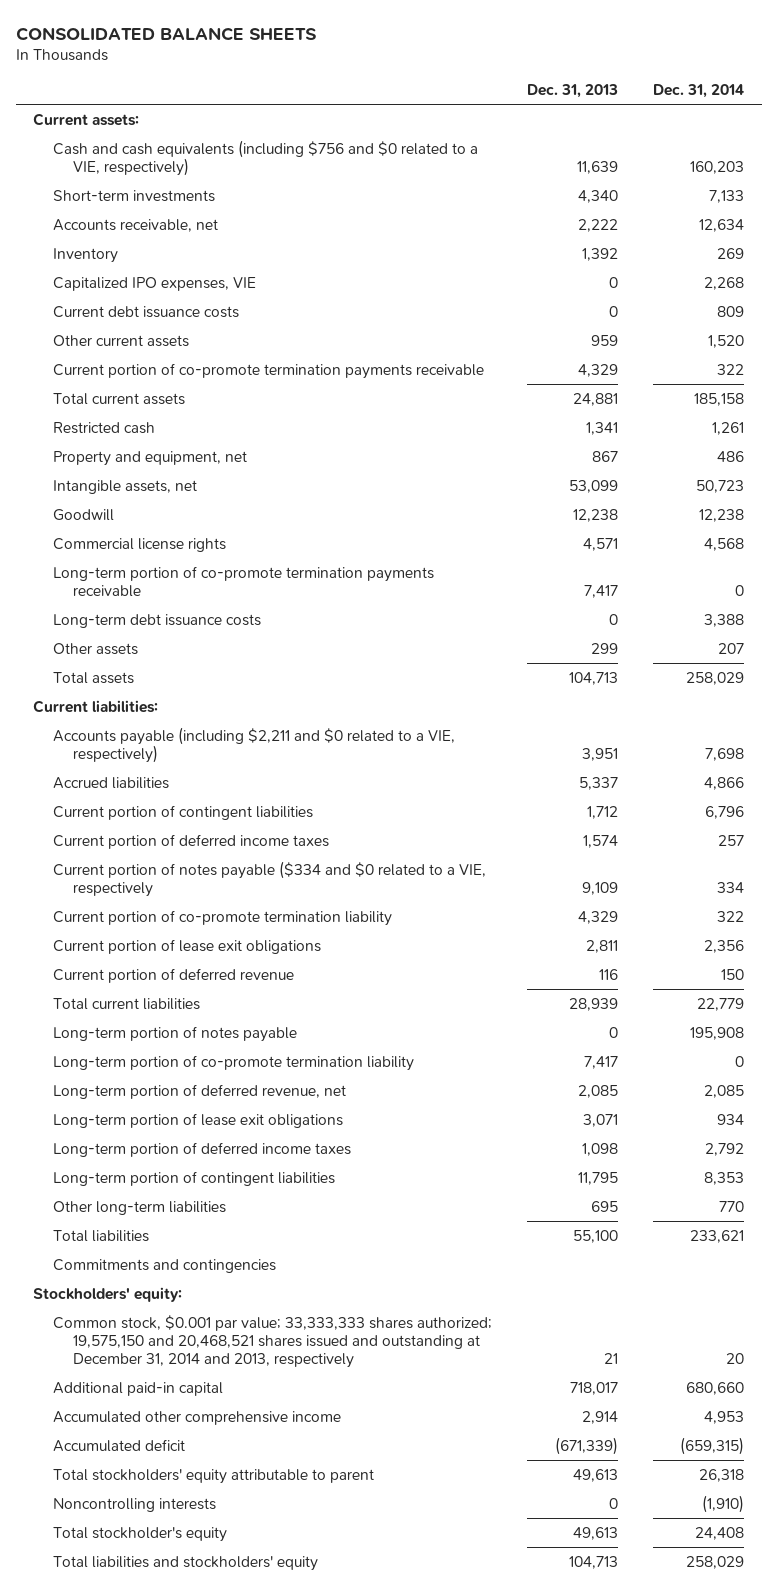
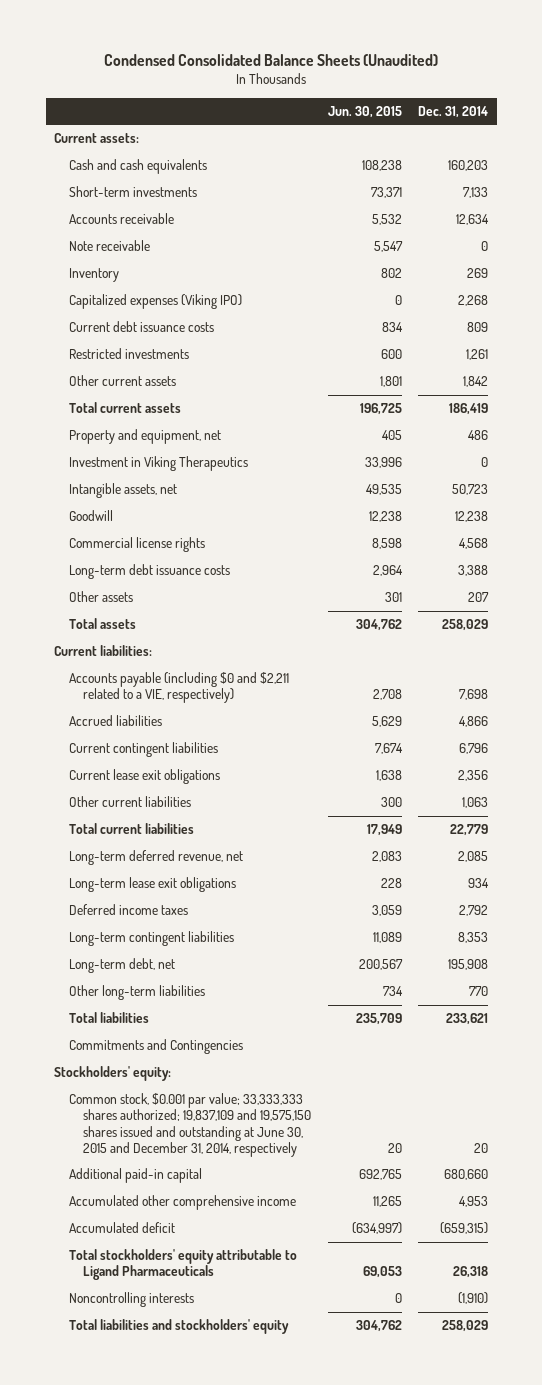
- CONSOLIDATED BALANCE SHEETS
+ Condensed Consolidated Balance Sheets (Unaudited)
- | Dec. 31, 2013 | Dec. 31, 2014
+ | Jun. 30, 2015 | Dec. 31, 2014
- Cash and cash equivalents (including $756 and $0 related to a VIE, respectively) | 11,639 | 160,203
+ Cash and cash equivalents | 108,238 | 160,203
- Accounts receivable, net | 2,222 | 12,634
+ Accounts receivable | 5,532 | 12,634
+ Note receivable | 5,547 | 0
- Capitalized IPO expenses, VIE | 0 | 2,268
+ Capitalized expenses (Viking IPO) | 0 | 2,268
- Other current assets | 959 | 1,520
- Current portion of co-promote termination payments receivable | 4,329 | 322
- Total current assets | 24,881 | 185,158
- Restricted cash | 1,341 | 1,261
+ Restricted investments | 600 | 1,261
+ Other current assets | 1,801 | 1,842
+ Total current assets | 196,725 | 186,419
+ Investment in Viking Therapeutics | 33,996 | 0
- Long-term portion of co-promote termination payments receivable | 7,417 | 0
- Accounts payable (including $2,211 and $0 related to a VIE, respectively) | 3,951 | 7,698
+ Accounts payable (including $0 and $2,211 related to a VIE, respectively) | 2,708 | 7,698
- Current portion of contingent liabilities | 1,712 | 6,796
- Current portion of deferred income taxes | 1,574 | 257
- Current portion of notes payable ($334 and $0 related to a VIE, respectively | 9,109 | 334
- Current portion of co-promote termination liability | 4,329 | 322
- Current portion of lease exit obligations | 2,811 | 2,356
- Current portion of deferred revenue | 116 | 150
+ Current contingent liabilities | 7,674 | 6,796
+ Current lease exit obligations | 1,638 | 2,356
+ Other current liabilities | 300 | 1,063
- Long-term portion of notes payable | 0 | 195,908
- Long-term portion of co-promote termination liability | 7,417 | 0
- Long-term portion of deferred revenue, net | 2,085 | 2,085
- Long-term portion of lease exit obligations | 3,071 | 934
- Long-term portion of deferred income taxes | 1,098 | 2,792
- Long-term portion of contingent liabilities | 11,795 | 8,353
+ Long-term deferred revenue, net | 2,083 | 2,085
+ Long-term lease exit obligations | 228 | 934
+ Deferred income taxes | 3,059 | 2,792
+ Long-term contingent liabilities | 11,089 | 8,353
+ Long-term debt, net | 200,567 | 195,908
- Commitments and contingencies
+ Commitments and Contingencies
- Common stock, $0.001 par value; 33,333,333 shares authorized; 19,575,150 and 20,468,521 shares issued and outstanding at December 31, 2014 and 2013, respectively | 21 | 20
+ Common stock, $0.001 par value; 33,333,333 shares authorized; 19,837,109 and 19,575,150 shares issued and outstanding at June 30, 2015 and December 31, 2014, respectively | 20 | 20
- Total stockholders' equity attributable to parent | 49,613 | 26,318
+ Total stockholders' equity attributable to Ligand Pharmaceuticals | 69,053 | 26,318
- Total stockholder's equity | 49,613 | 24,408

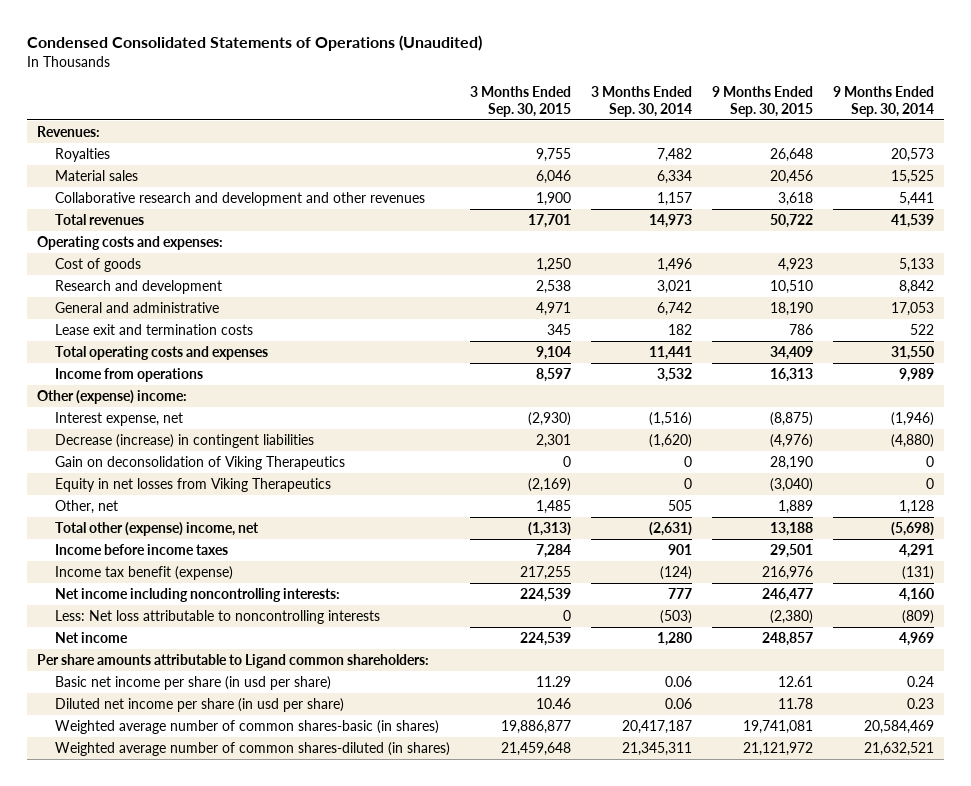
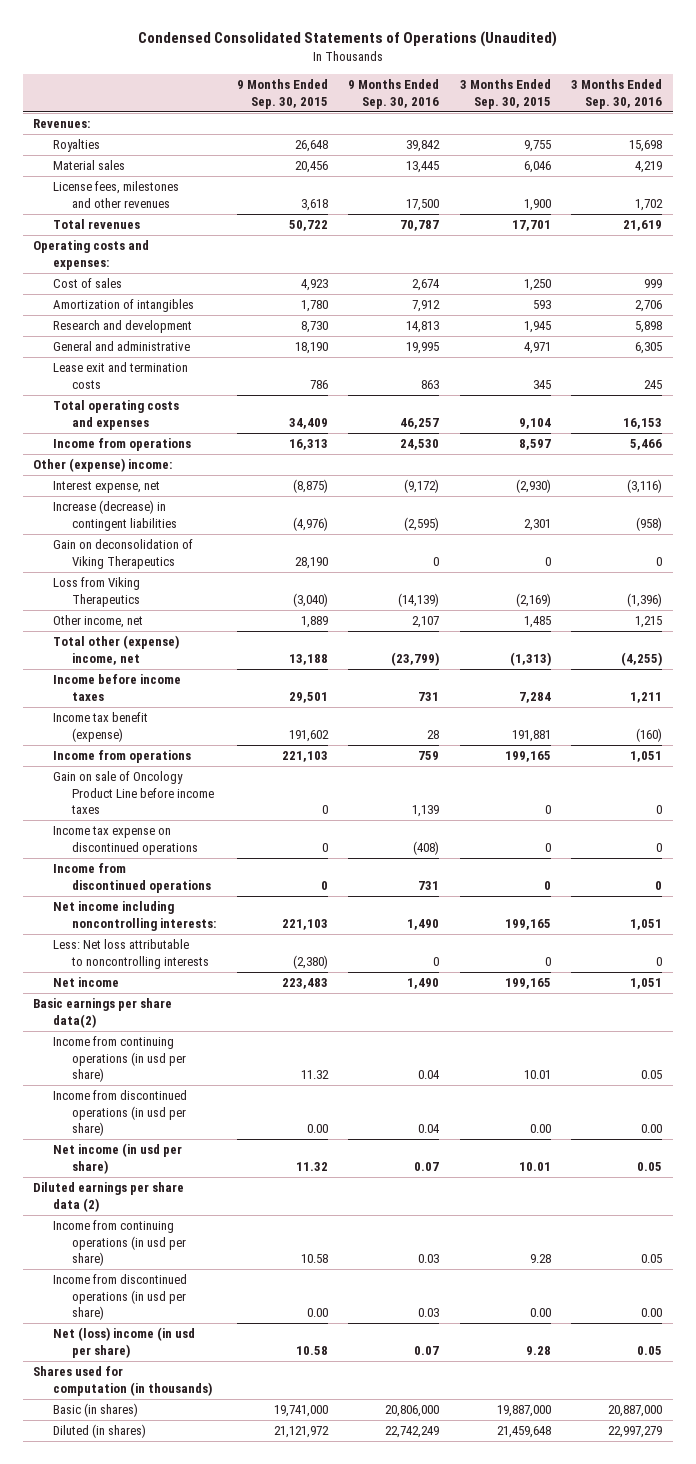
- | 3 Months Ended Sep. 30, 2015 | 3 Months Ended Sep. 30, 2014 | 9 Months Ended Sep. 30, 2015 | 9 Months Ended Sep. 30, 2014
+ | 9 Months Ended Sep. 30, 2015 | 9 Months Ended Sep. 30, 2016 | 3 Months Ended Sep. 30, 2015 | 3 Months Ended Sep. 30, 2016
- Collaborative research and development and other revenues | 1,900 | 1,157 | 3,618 | 5,441
+ License fees, milestones and other revenues | 3,618 | 17,500 | 1,900 | 1,702
- Cost of goods | 1,250 | 1,496 | 4,923 | 5,133
- Research and development | 2,538 | 3,021 | 10,510 | 8,842
+ Cost of sales | 4,923 | 2,674 | 1,250 | 999
+ Amortization of intangibles | 1,780 | 7,912 | 593 | 2,706
+ Research and development | 8,730 | 14,813 | 1,945 | 5,898
- Decrease (increase) in contingent liabilities | 2,301 | (1,620) | (4,976) | (4,880)
+ Increase (decrease) in contingent liabilities | (4,976) | (2,595) | 2,301 | (958)
- Equity in net losses from Viking Therapeutics | (2,169) | 0 | (3,040) | 0
- Other, net | 1,485 | 505 | 1,889 | 1,128
+ Loss from Viking Therapeutics | (3,040) | (14,139) | (2,169) | (1,396)
+ Other income, net | 1,889 | 2,107 | 1,485 | 1,215
- Income tax benefit (expense) | 217,255 | (124) | 216,976 | (131)
- Net income including noncontrolling interests: | 224,539 | 777 | 246,477 | 4,160
+ Income tax benefit (expense) | 191,602 | 28 | 191,881 | (160)
+ Income from operations | 221,103 | 759 | 199,165 | 1,051
+ Gain on sale of Oncology Product Line before income taxes | 0 | 1,139 | 0 | 0
+ Income tax expense on discontinued operations | 0 | (408) | 0 | 0
+ Income from discontinued operations | 0 | 731 | 0 | 0
+ Net income including noncontrolling interests: | 221,103 | 1,490 | 199,165 | 1,051
- Net income | 224,539 | 1,280 | 248,857 | 4,969
- Per share amounts attributable to Ligand common shareholders:
- Basic net income per share (in usd per share) | 11.29 | 0.06 | 12.61 | 0.24
- Diluted net income per share (in usd per share) | 10.46 | 0.06 | 11.78 | 0.23
- Weighted average number of common shares-basic (in shares) | 19,886,877 | 20,417,187 | 19,741,081 | 20,584,469
- Weighted average number of common shares-diluted (in shares) | 21,459,648 | 21,345,311 | 21,121,972 | 21,632,521
+ Net income | 223,483 | 1,490 | 199,165 | 1,051
+ Basic earnings per share data(2)
+ Income from continuing operations (in usd per share) | 11.32 | 0.04 | 10.01 | 0.05
+ Income from discontinued operations (in usd per share) | 0.00 | 0.04 | 0.00 | 0.00
+ Net income (in usd per share) | 11.32 | 0.07 | 10.01 | 0.05
+ Diluted earnings per share data (2)
+ Income from continuing operations (in usd per share) | 10.58 | 0.03 | 9.28 | 0.05
+ Income from discontinued operations (in usd per share) | 0.00 | 0.03 | 0.00 | 0.00
+ Net (loss) income (in usd per share) | 10.58 | 0.07 | 9.28 | 0.05
+ Shares used for computation (in thousands)
+ Basic (in shares) | 19,741,000 | 20,806,000 | 19,887,000 | 20,887,000
+ Diluted (in shares) | 21,121,972 | 22,742,249 | 21,459,648 | 22,997,279

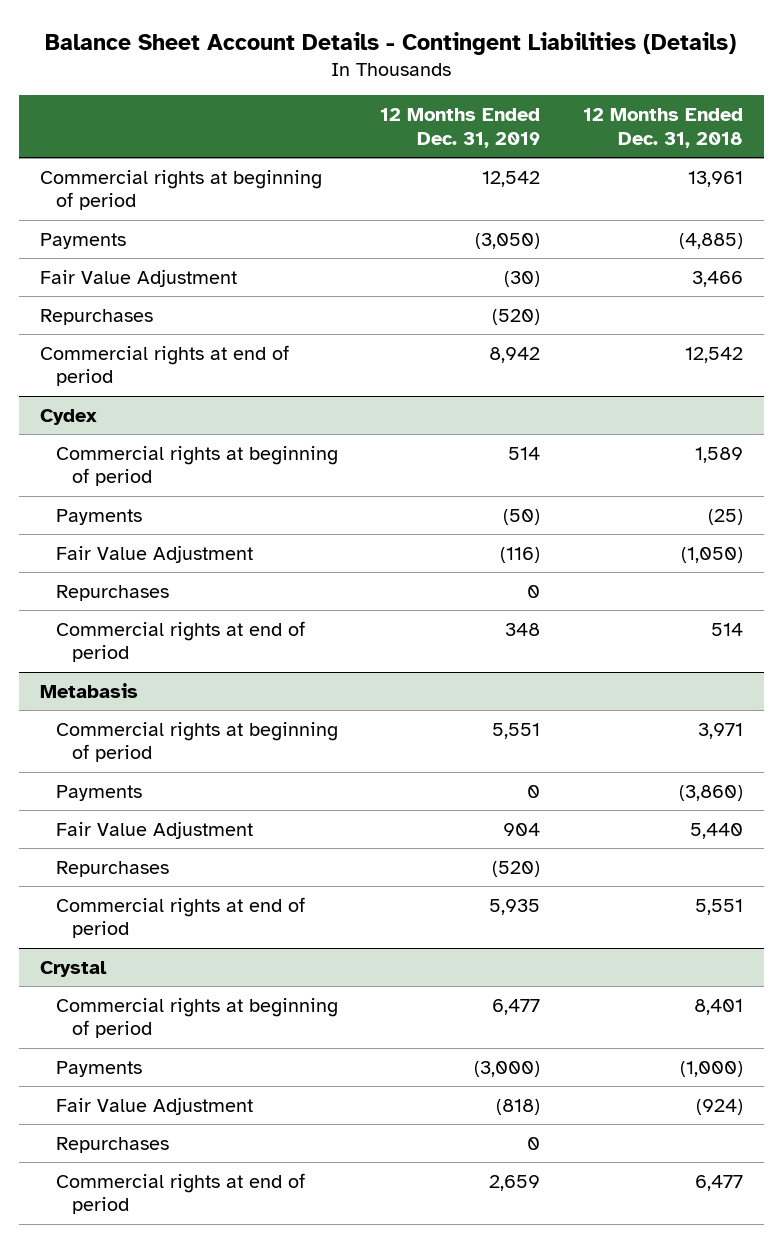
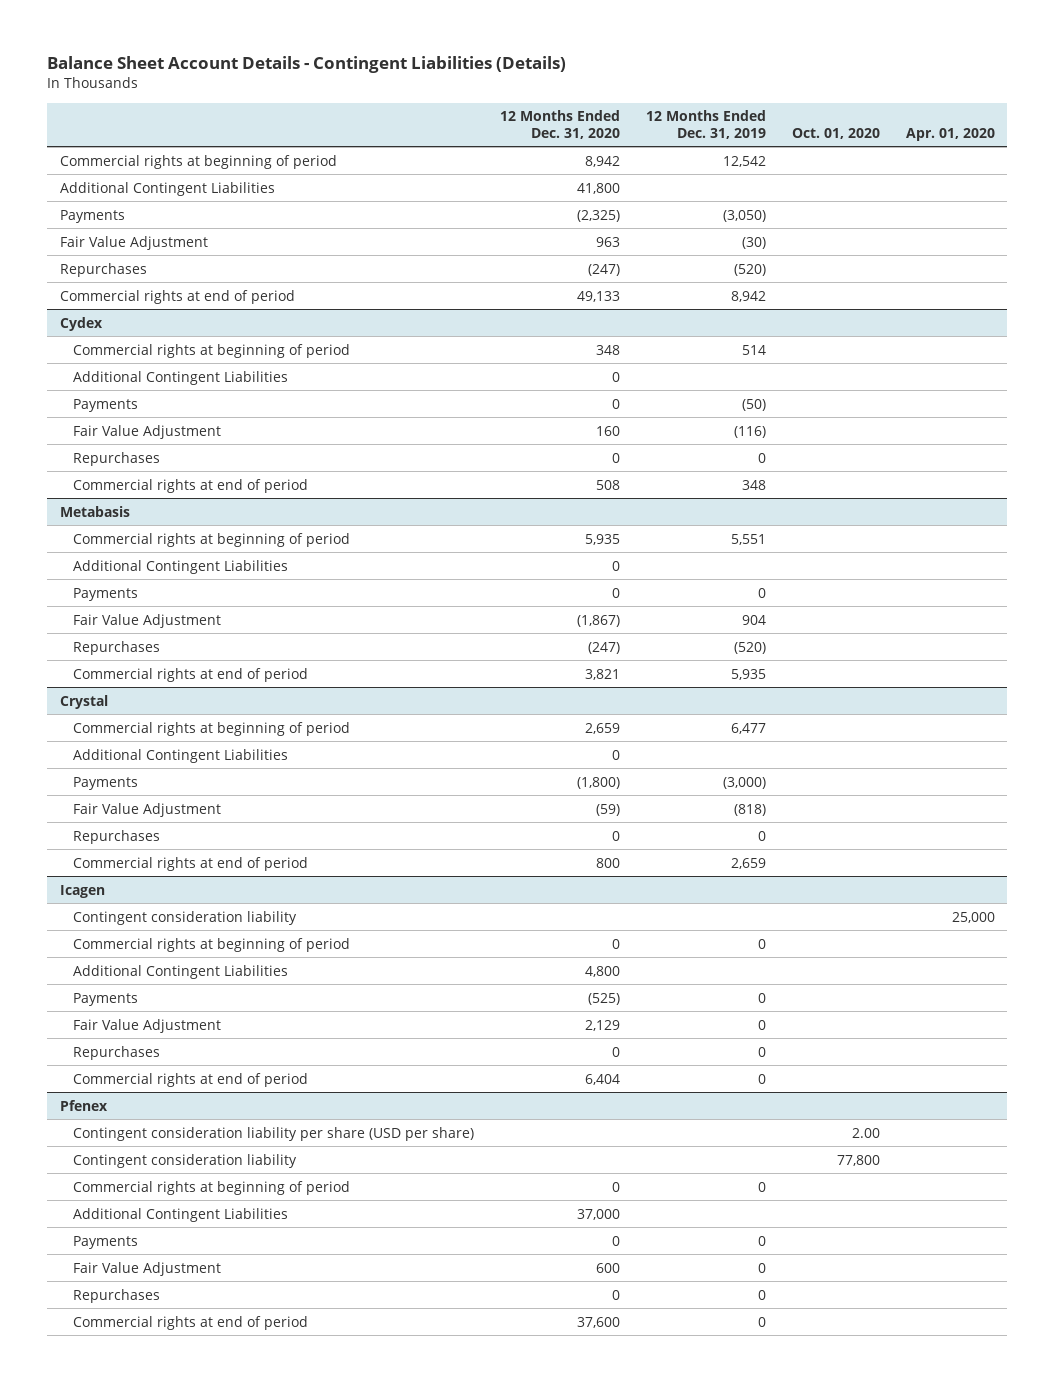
- | 12 Months Ended Dec. 31, 2019 | 12 Months Ended Dec. 31, 2018
+ | 12 Months Ended Dec. 31, 2020 | 12 Months Ended Dec. 31, 2019 | Oct. 01, 2020 | Apr. 01, 2020
+ Additional Contingent Liabilities | 41,800 | | |
@ Cydex
+ Additional Contingent Liabilities | 0 | | |
@ Metabasis
+ Additional Contingent Liabilities | 0 | | |
@ Crystal
+ Additional Contingent Liabilities | 0 | | |
+ Icagen
+ Contingent consideration liability | | | | 25,000
+ Commercial rights at beginning of period | 0 | 0 | |
+ Additional Contingent Liabilities | 4,800 | | |
+ Payments | (525) | 0 | |
+ Fair Value Adjustment | 2,129 | 0 | |
+ Repurchases | 0 | 0 | |
+ Commercial rights at end of period | 6,404 | 0 | |
+ Pfenex
+ Contingent consideration liability per share (USD per share) | | | 2.00 |
+ Contingent consideration liability | | | 77,800 |
+ Commercial rights at beginning of period | 0 | 0 | |
+ Additional Contingent Liabilities | 37,000 | | |
+ Payments | 0 | 0 | |
+ Fair Value Adjustment | 600 | 0 | |
+ Repurchases | 0 | 0 | |
+ Commercial rights at end of period | 37,600 | 0 | |

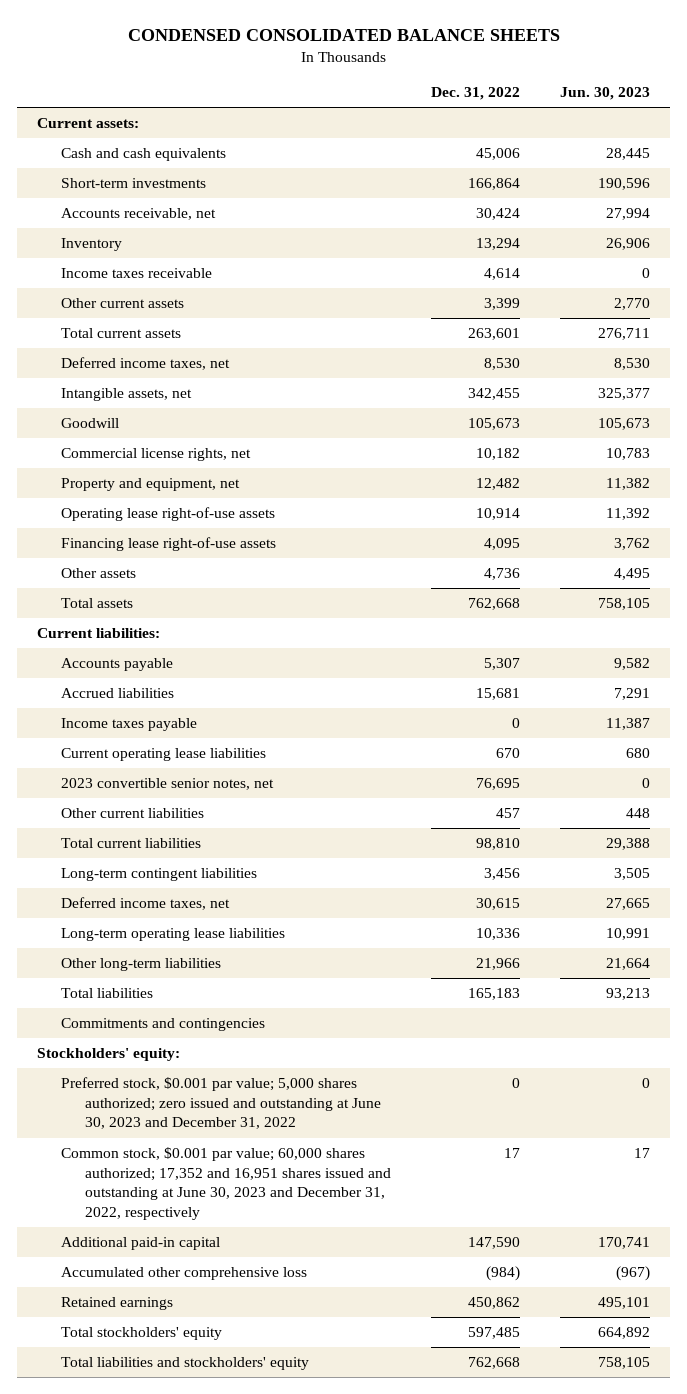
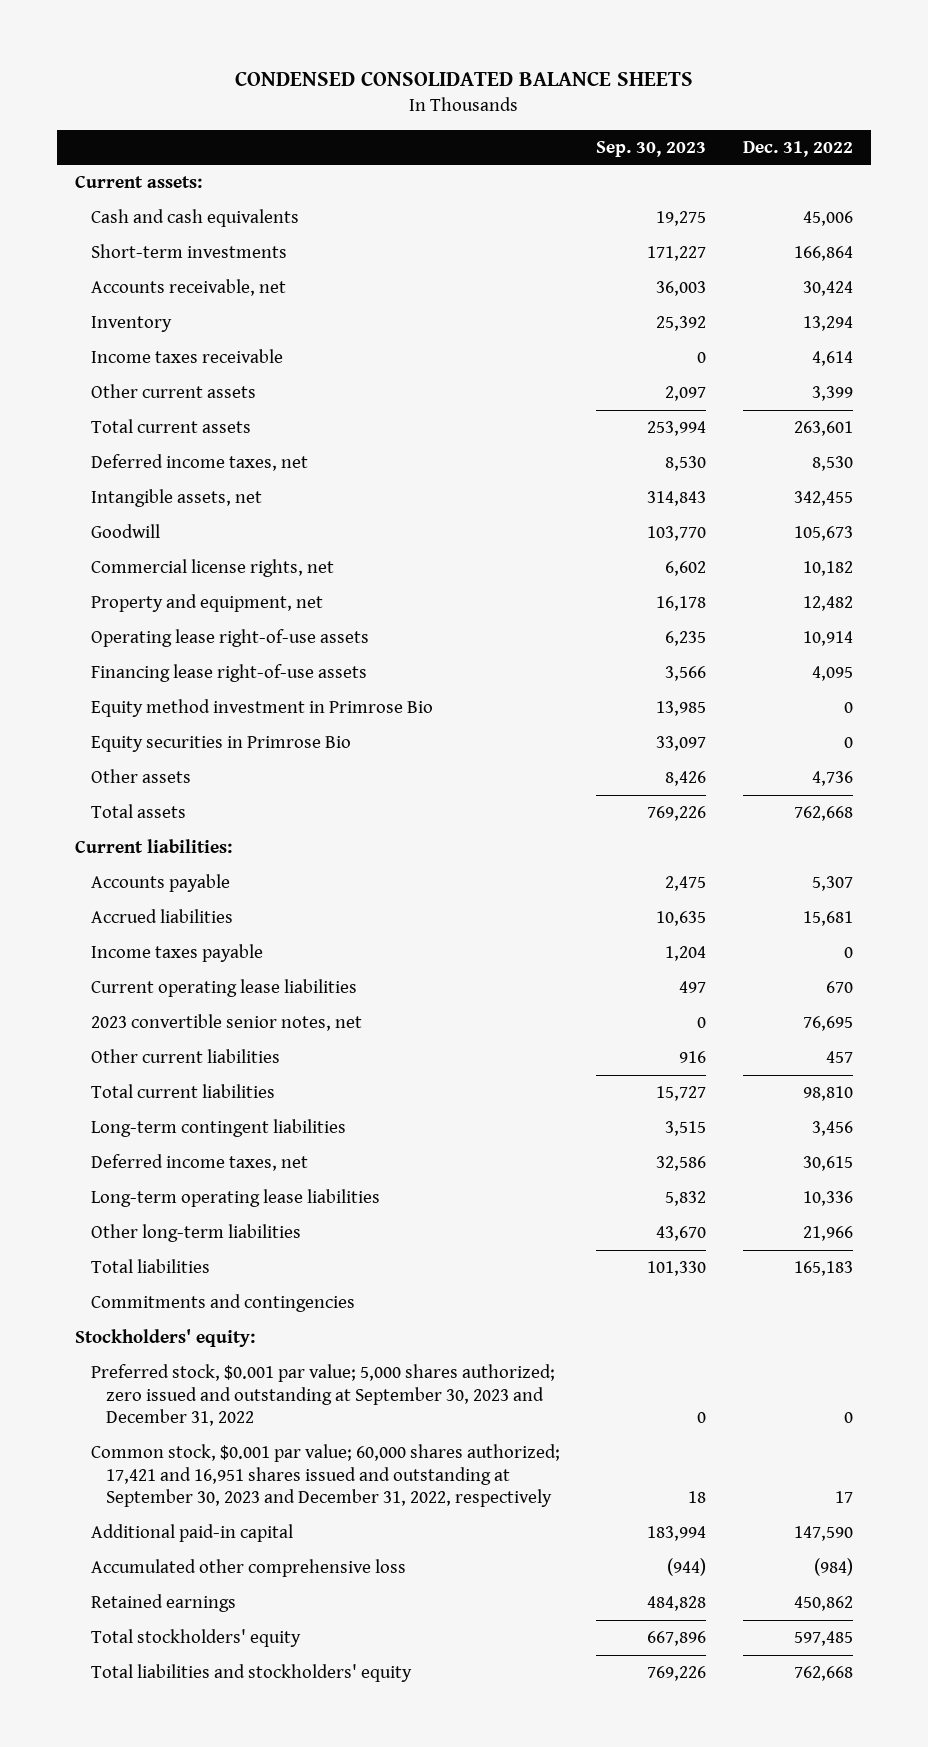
- | Dec. 31, 2022 | Jun. 30, 2023
+ | Sep. 30, 2023 | Dec. 31, 2022
+ Equity method investment in Primrose Bio | 13,985 | 0
+ Equity securities in Primrose Bio | 33,097 | 0
- Preferred stock, $0.001 par value; 5,000 shares authorized; zero issued and outstanding at June 30, 2023 and December 31, 2022 | 0 | 0
- Common stock, $0.001 par value; 60,000 shares authorized; 17,352 and 16,951 shares issued and outstanding at June 30, 2023 and December 31, 2022, respectively | 17 | 17
+ Preferred stock, $0.001 par value; 5,000 shares authorized; zero issued and outstanding at September 30, 2023 and December 31, 2022 | 0 | 0
+ Common stock, $0.001 par value; 60,000 shares authorized; 17,421 and 16,951 shares issued and outstanding at September 30, 2023 and December 31, 2022, respectively | 18 | 17

